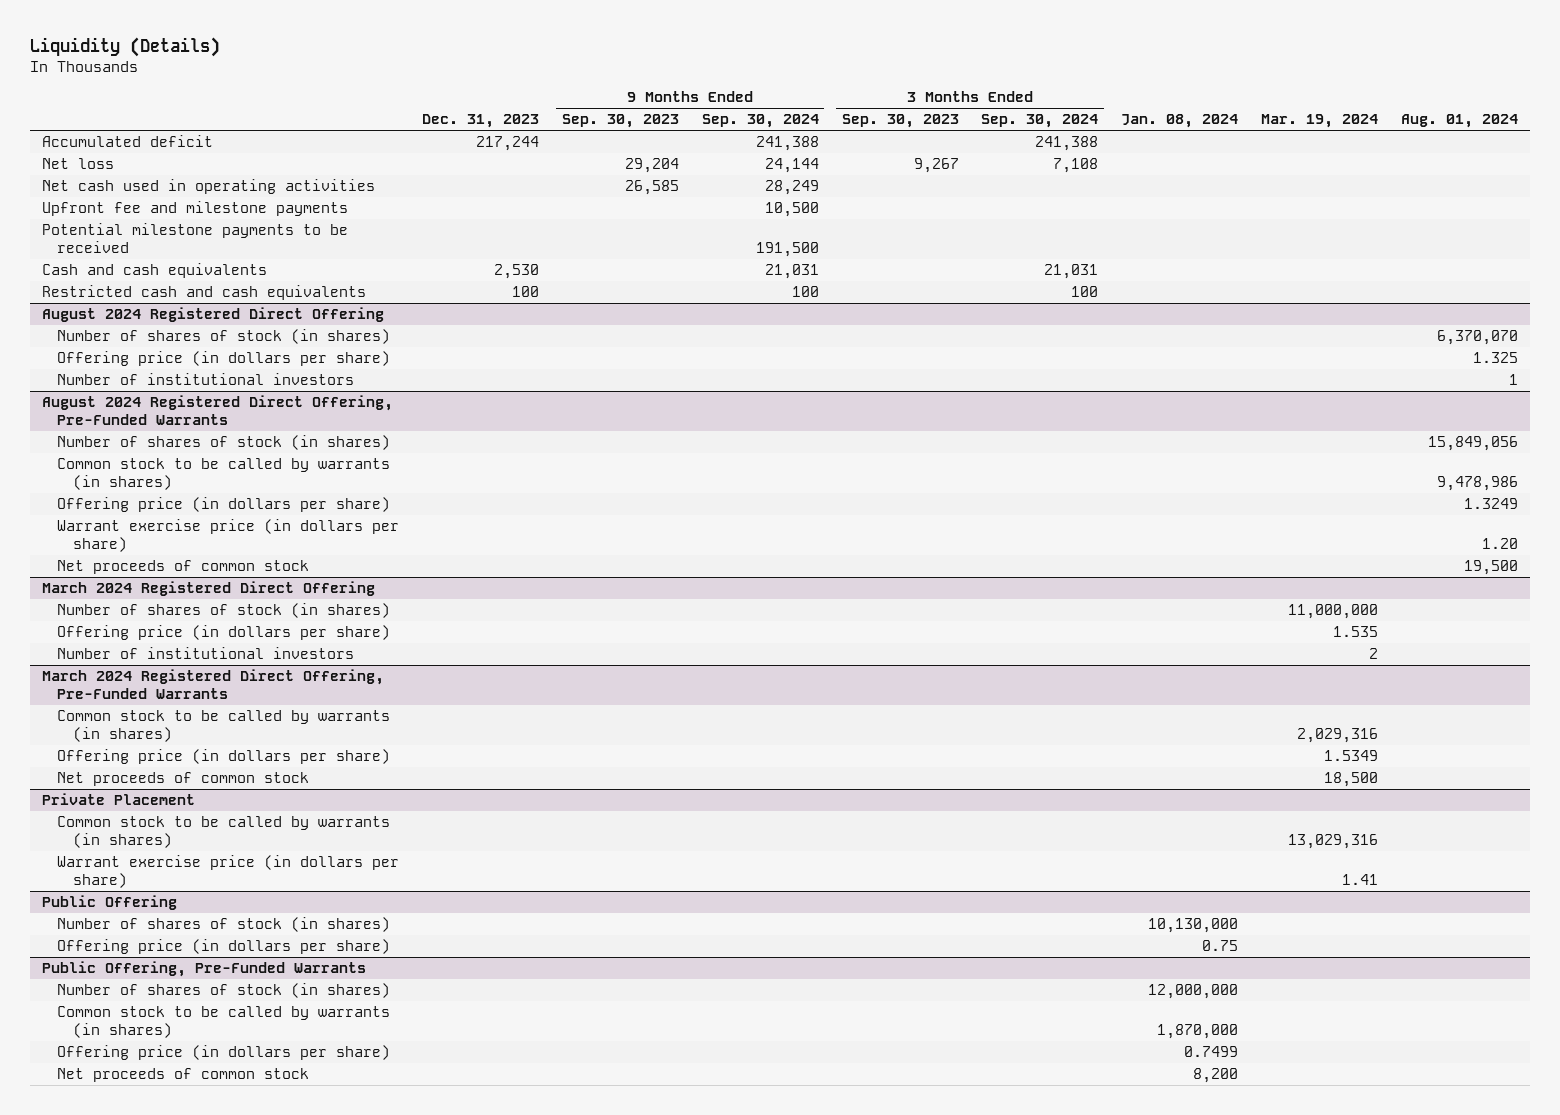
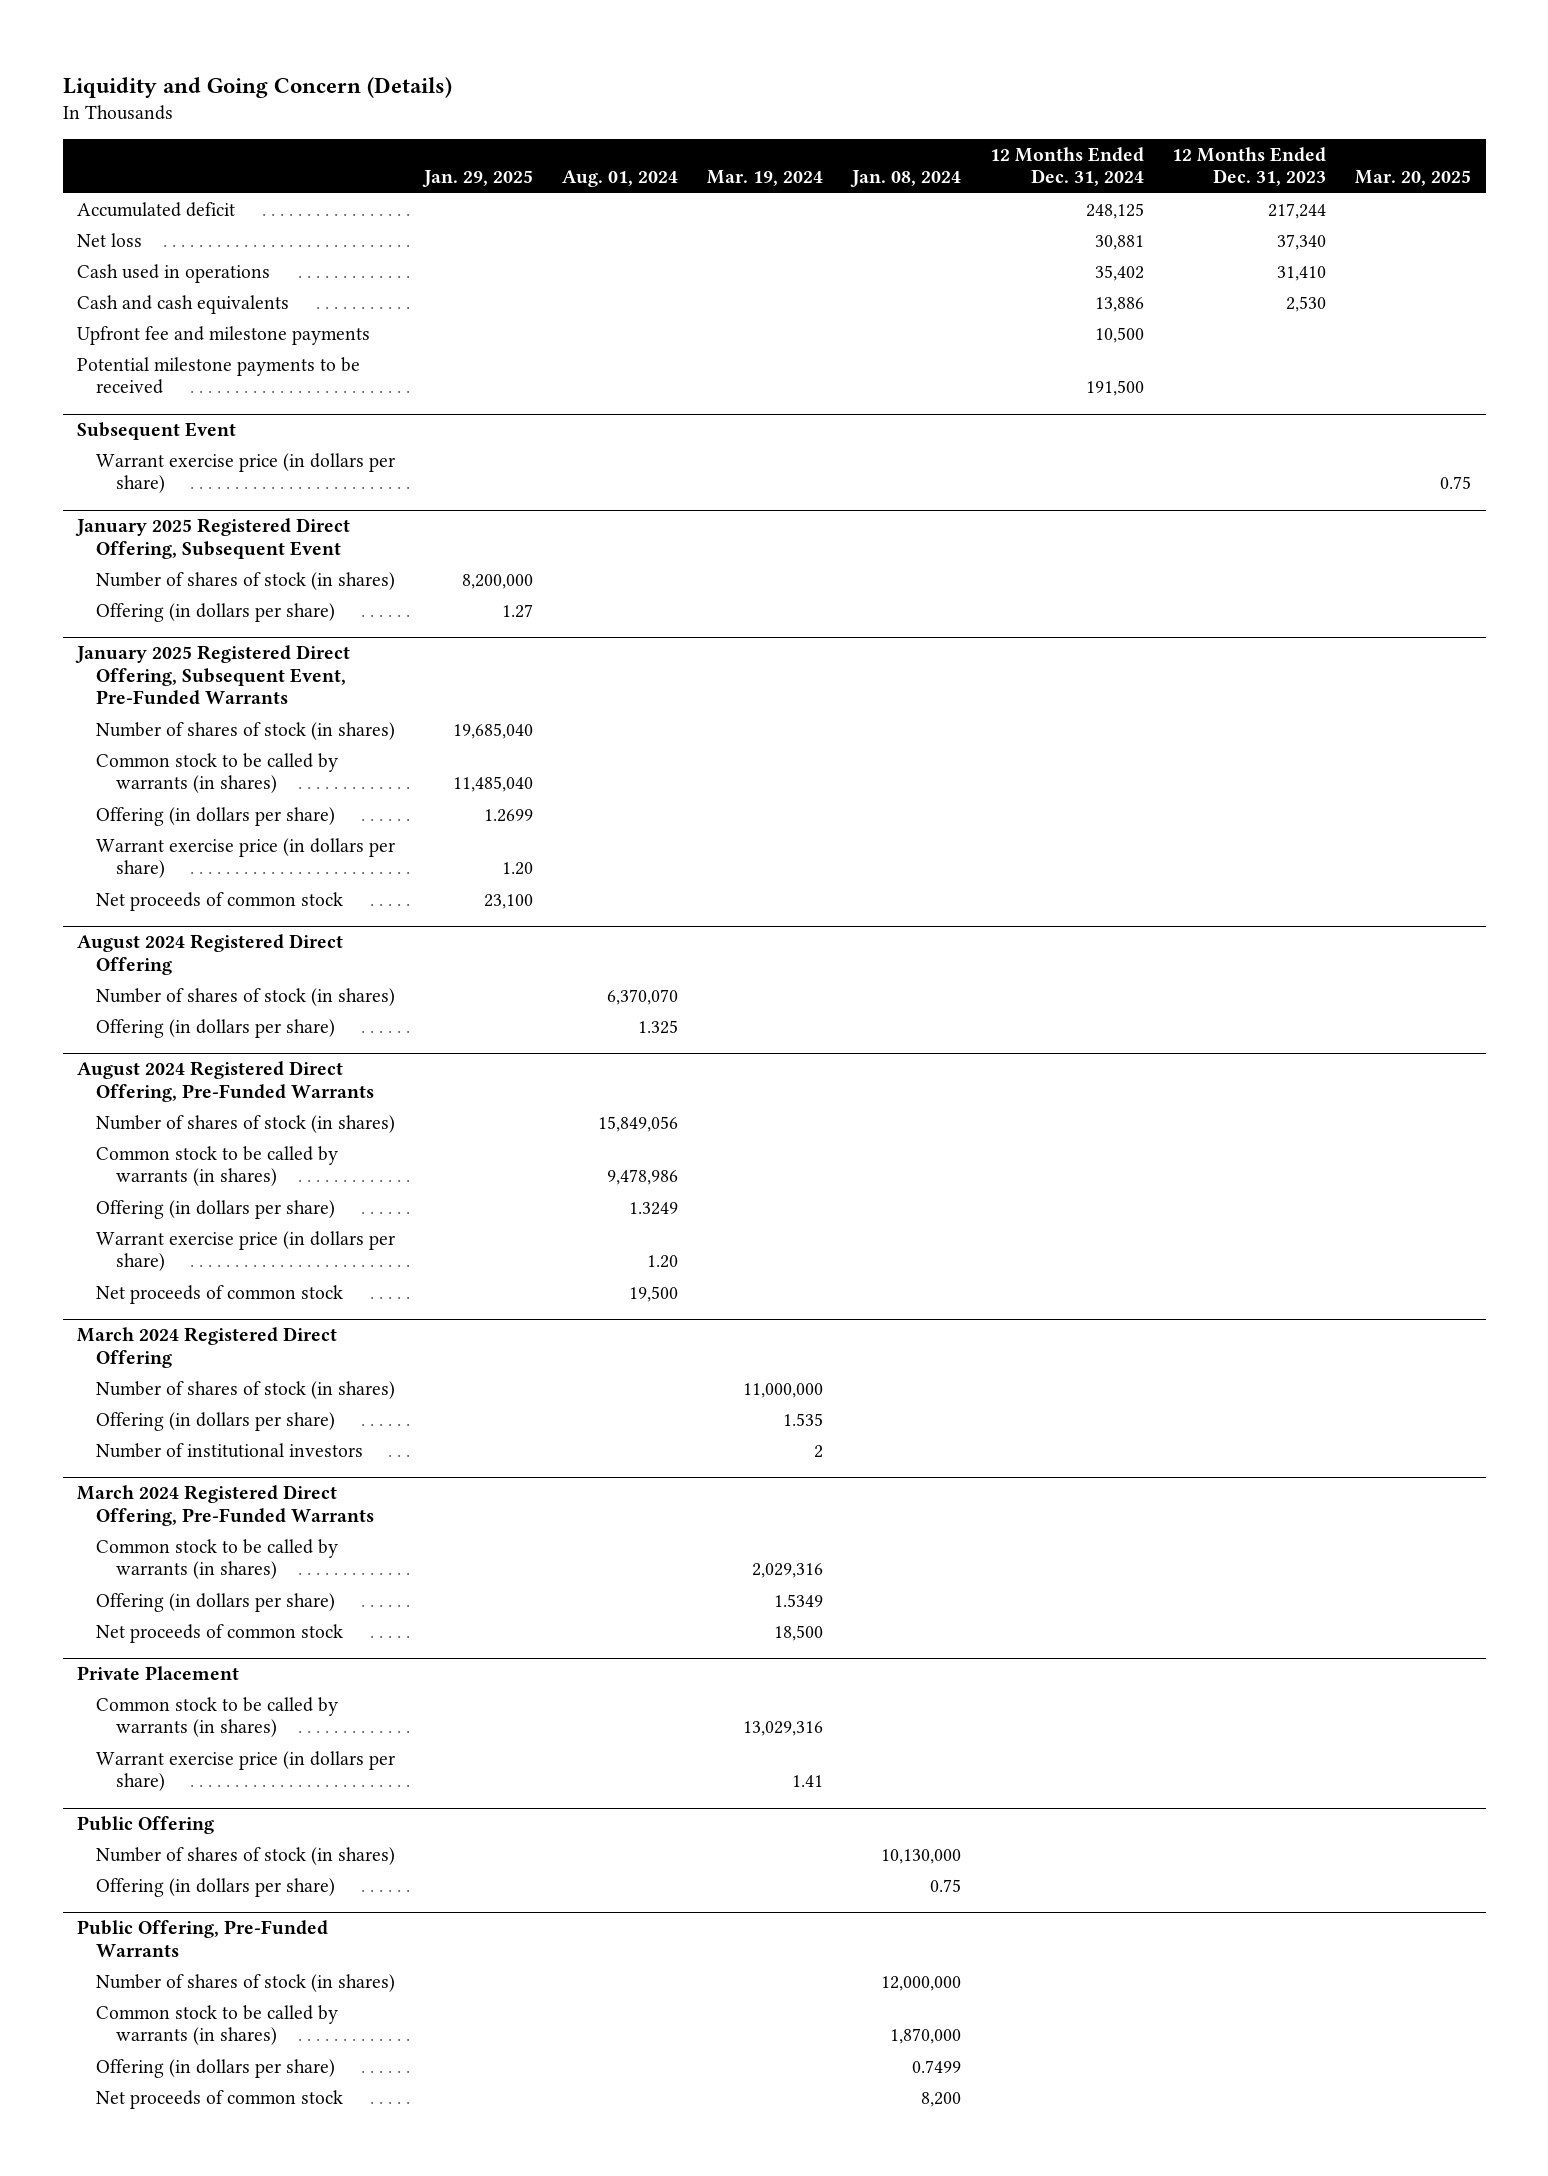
- Liquidity (Details)
+ Liquidity and Going Concern (Details)
- | Dec. 31, 2023 | 9 Months Ended Sep. 30, 2023 | 9 Months Ended Sep. 30, 2024 | 3 Months Ended Sep. 30, 2023 | 3 Months Ended Sep. 30, 2024 | Jan. 08, 2024 | Mar. 19, 2024 | Aug. 01, 2024
+ | Jan. 29, 2025 | Aug. 01, 2024 | Mar. 19, 2024 | Jan. 08, 2024 | 12 Months Ended Dec. 31, 2024 | 12 Months Ended Dec. 31, 2023 | Mar. 20, 2025
- Net cash used in operating activities | | 26,585 | 28,249 | | | | |
+ Cash used in operations | | | | | 35,402 | 31,410 |
moved up: Cash and cash equivalents | | | | | 13,886 | 2,530 |
- Restricted cash and cash equivalents | 100 | | 100 | | 100 | | |
+ Subsequent Event
+ Warrant exercise price (in dollars per share) | | | | | | | 0.75
+ January 2025 Registered Direct Offering, Subsequent Event
+ Number of shares of stock (in shares) | 8,200,000 | | | | | |
+ Offering (in dollars per share) | 1.27 | | | | | |
+ January 2025 Registered Direct Offering, Subsequent Event, Pre-Funded Warrants
+ Number of shares of stock (in shares) | 19,685,040 | | | | | |
+ Common stock to be called by warrants (in shares) | 11,485,040 | | | | | |
+ Offering (in dollars per share) | 1.2699 | | | | | |
+ Warrant exercise price (in dollars per share) | 1.20 | | | | | |
+ Net proceeds of common stock | 23,100 | | | | | |
@ August 2024 Registered Direct Offering
- Offering price (in dollars per share) | | | | | | | | 1.325
- Number of institutional investors | | | | | | | | 1
+ Offering (in dollars per share) | | 1.325 | | | | |
@ August 2024 Registered Direct Offering, Pre-Funded Warrants
- Offering price (in dollars per share) | | | | | | | | 1.3249
+ Offering (in dollars per share) | | 1.3249 | | | | |
@ March 2024 Registered Direct Offering
- Offering price (in dollars per share) | | | | | | | 1.535 |
+ Offering (in dollars per share) | | | 1.535 | | | |
@ March 2024 Registered Direct Offering, Pre-Funded Warrants
- Offering price (in dollars per share) | | | | | | | 1.5349 |
+ Offering (in dollars per share) | | | 1.5349 | | | |
@ Public Offering
- Offering price (in dollars per share) | | | | | | 0.75 | |
+ Offering (in dollars per share) | | | | 0.75 | | |
@ Public Offering, Pre-Funded Warrants
- Offering price (in dollars per share) | | | | | | 0.7499 | |
+ Offering (in dollars per share) | | | | 0.7499 | | |

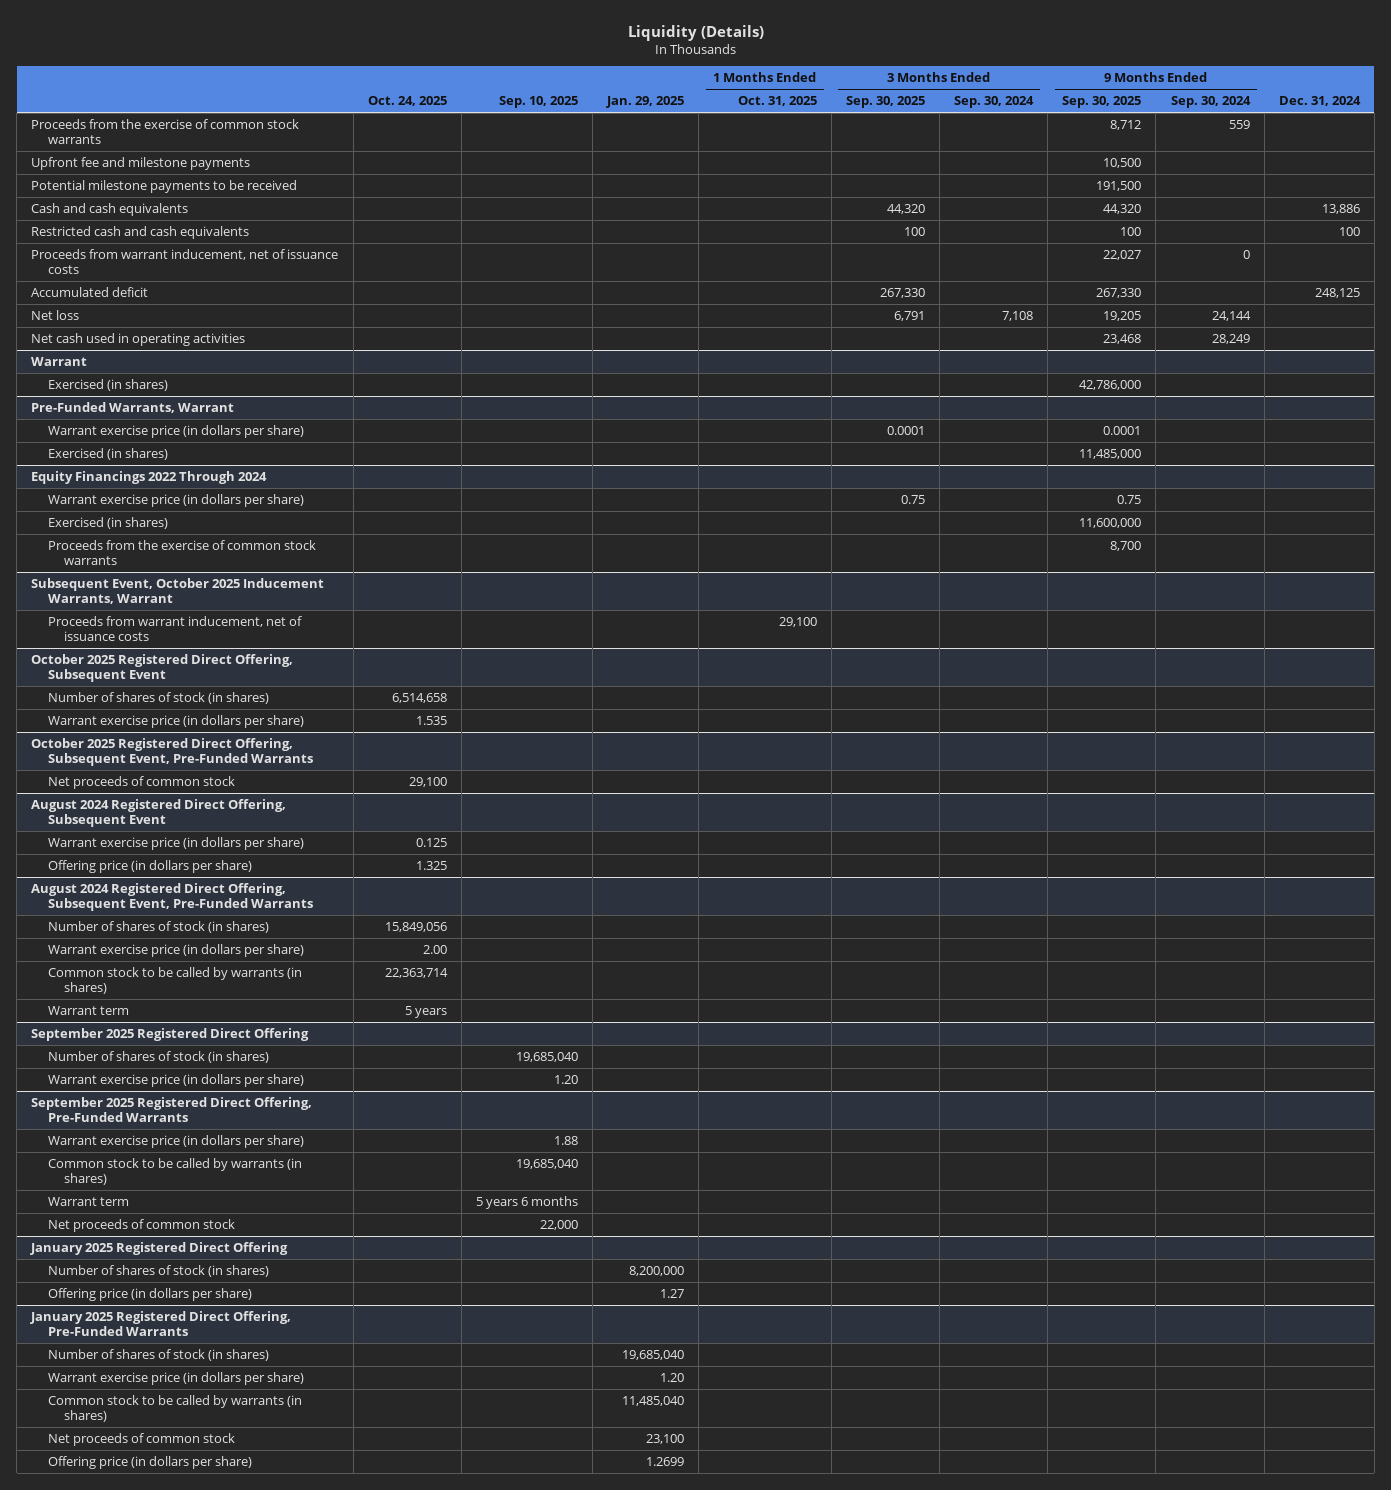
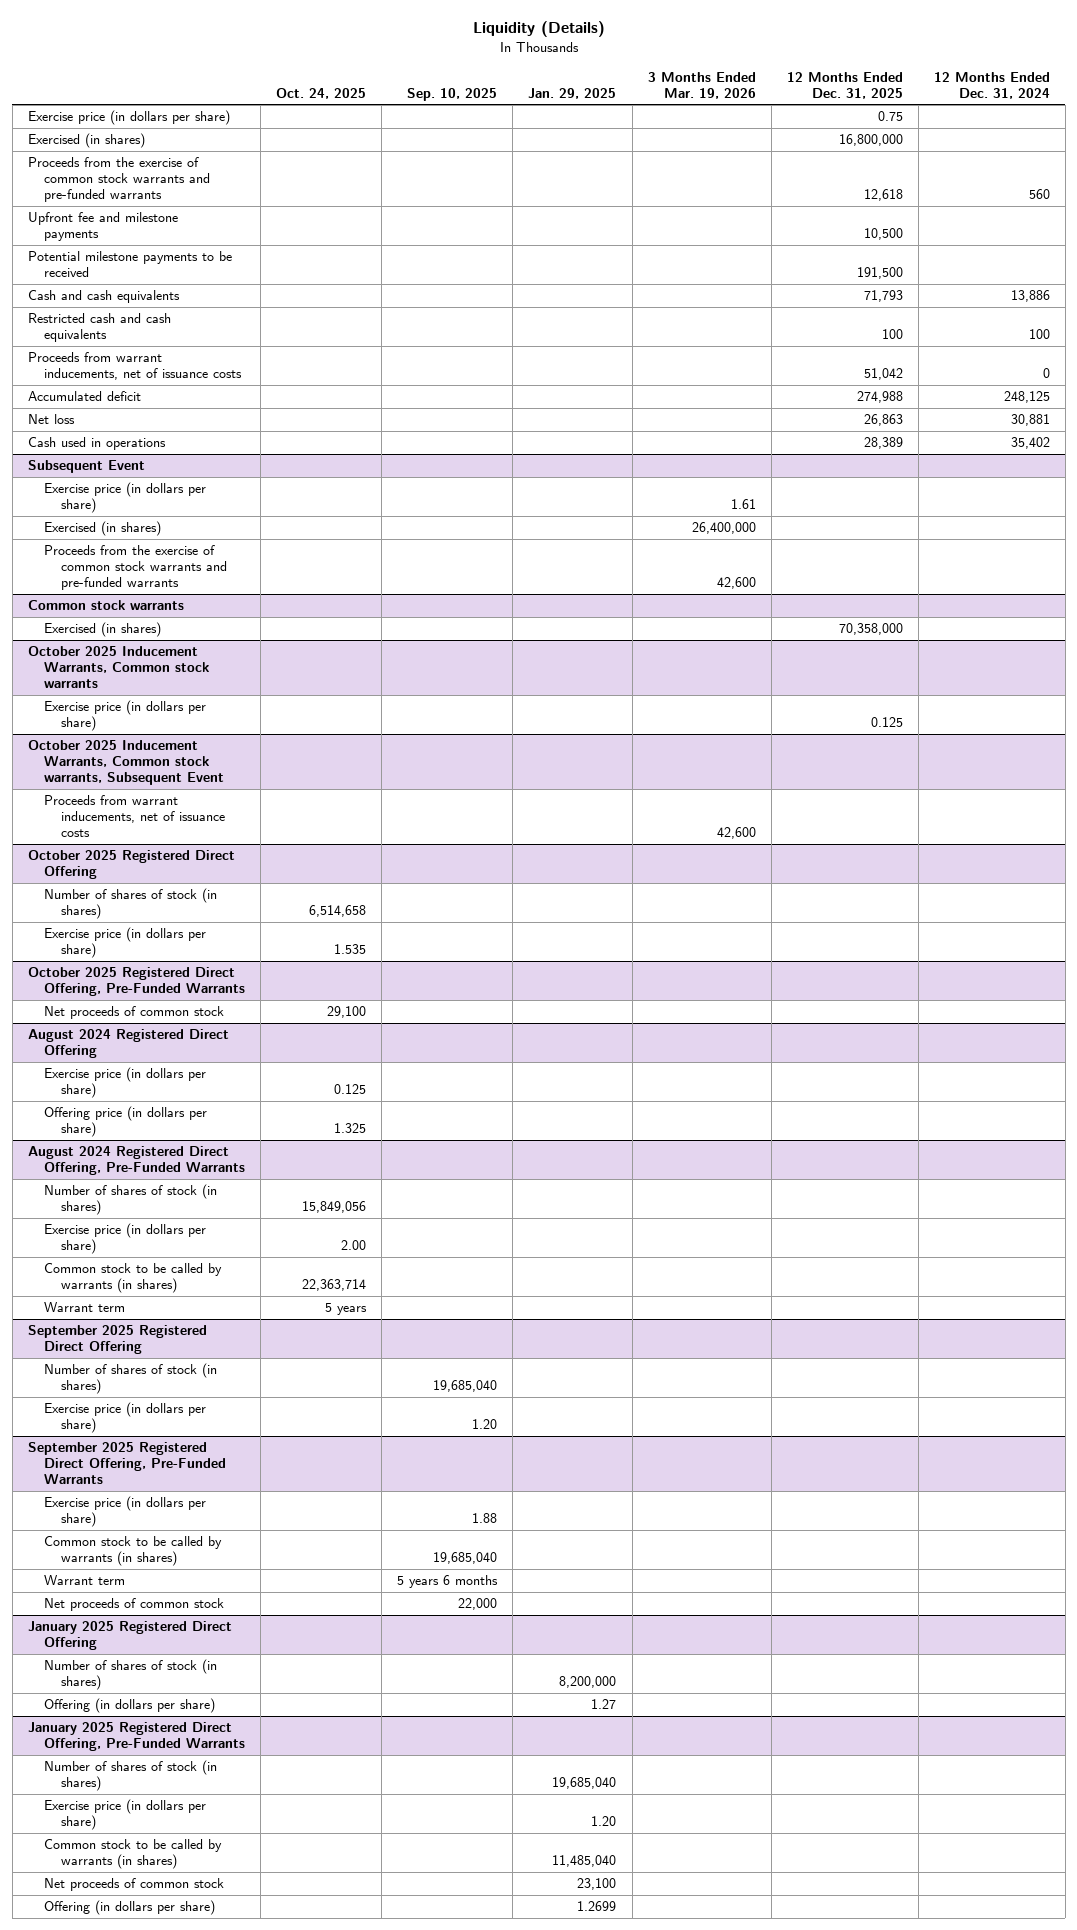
- | Oct. 24, 2025 | Sep. 10, 2025 | Jan. 29, 2025 | 1 Months Ended Oct. 31, 2025 | 3 Months Ended Sep. 30, 2025 | 3 Months Ended Sep. 30, 2024 | 9 Months Ended Sep. 30, 2025 | 9 Months Ended Sep. 30, 2024 | Dec. 31, 2024
+ | Oct. 24, 2025 | Sep. 10, 2025 | Jan. 29, 2025 | 3 Months Ended Mar. 19, 2026 | 12 Months Ended Dec. 31, 2025 | 12 Months Ended Dec. 31, 2024
- Proceeds from the exercise of common stock warrants | | | | | | | 8,712 | 559 |
+ Exercise price (in dollars per share) | | | | | 0.75 |
+ Exercised (in shares) | | | | | 16,800,000 |
+ Proceeds from the exercise of common stock warrants and pre-funded warrants | | | | | 12,618 | 560
- Proceeds from warrant inducement, net of issuance costs | | | | | | | 22,027 | 0 |
+ Proceeds from warrant inducements, net of issuance costs | | | | | 51,042 | 0
- Net cash used in operating activities | | | | | | | 23,468 | 28,249 |
- Warrant
+ Cash used in operations | | | | | 28,389 | 35,402
+ Subsequent Event
+ Exercise price (in dollars per share) | | | | 1.61 | |
+ Exercised (in shares) | | | | 26,400,000 | |
+ Proceeds from the exercise of common stock warrants and pre-funded warrants | | | | 42,600 | |
+ Common stock warrants
- Pre-Funded Warrants, Warrant
- Warrant exercise price (in dollars per share) | | | | | 0.0001 | | 0.0001 | |
- Exercised (in shares) | | | | | | | 11,485,000 | |
- Equity Financings 2022 Through 2024
- Warrant exercise price (in dollars per share) | | | | | 0.75 | | 0.75 | |
- Exercised (in shares) | | | | | | | 11,600,000 | |
- Proceeds from the exercise of common stock warrants | | | | | | | 8,700 | |
- Subsequent Event, October 2025 Inducement Warrants, Warrant
- Proceeds from warrant inducement, net of issuance costs | | | | 29,100 | | | | |
- October 2025 Registered Direct Offering, Subsequent Event
+ October 2025 Inducement Warrants, Common stock warrants
+ Exercise price (in dollars per share) | | | | | 0.125 |
+ October 2025 Inducement Warrants, Common stock warrants, Subsequent Event
+ Proceeds from warrant inducements, net of issuance costs | | | | 42,600 | |
+ October 2025 Registered Direct Offering
- Warrant exercise price (in dollars per share) | 1.535 | | | | | | | |
- October 2025 Registered Direct Offering, Subsequent Event, Pre-Funded Warrants
+ Exercise price (in dollars per share) | 1.535 | | | | |
+ October 2025 Registered Direct Offering, Pre-Funded Warrants
- August 2024 Registered Direct Offering, Subsequent Event
- Warrant exercise price (in dollars per share) | 0.125 | | | | | | | |
+ August 2024 Registered Direct Offering
+ Exercise price (in dollars per share) | 0.125 | | | | |
- August 2024 Registered Direct Offering, Subsequent Event, Pre-Funded Warrants
+ August 2024 Registered Direct Offering, Pre-Funded Warrants
- Warrant exercise price (in dollars per share) | 2.00 | | | | | | | |
+ Exercise price (in dollars per share) | 2.00 | | | | |
@ September 2025 Registered Direct Offering
- Warrant exercise price (in dollars per share) | | 1.20 | | | | | | |
+ Exercise price (in dollars per share) | | 1.20 | | | |
@ September 2025 Registered Direct Offering, Pre-Funded Warrants
- Warrant exercise price (in dollars per share) | | 1.88 | | | | | | |
+ Exercise price (in dollars per share) | | 1.88 | | | |
@ January 2025 Registered Direct Offering
- Offering price (in dollars per share) | | | 1.27 | | | | | |
+ Offering (in dollars per share) | | | 1.27 | | |
@ January 2025 Registered Direct Offering, Pre-Funded Warrants
- Warrant exercise price (in dollars per share) | | | 1.20 | | | | | |
+ Exercise price (in dollars per share) | | | 1.20 | | |
- Offering price (in dollars per share) | | | 1.2699 | | | | | |
+ Offering (in dollars per share) | | | 1.2699 | | |

